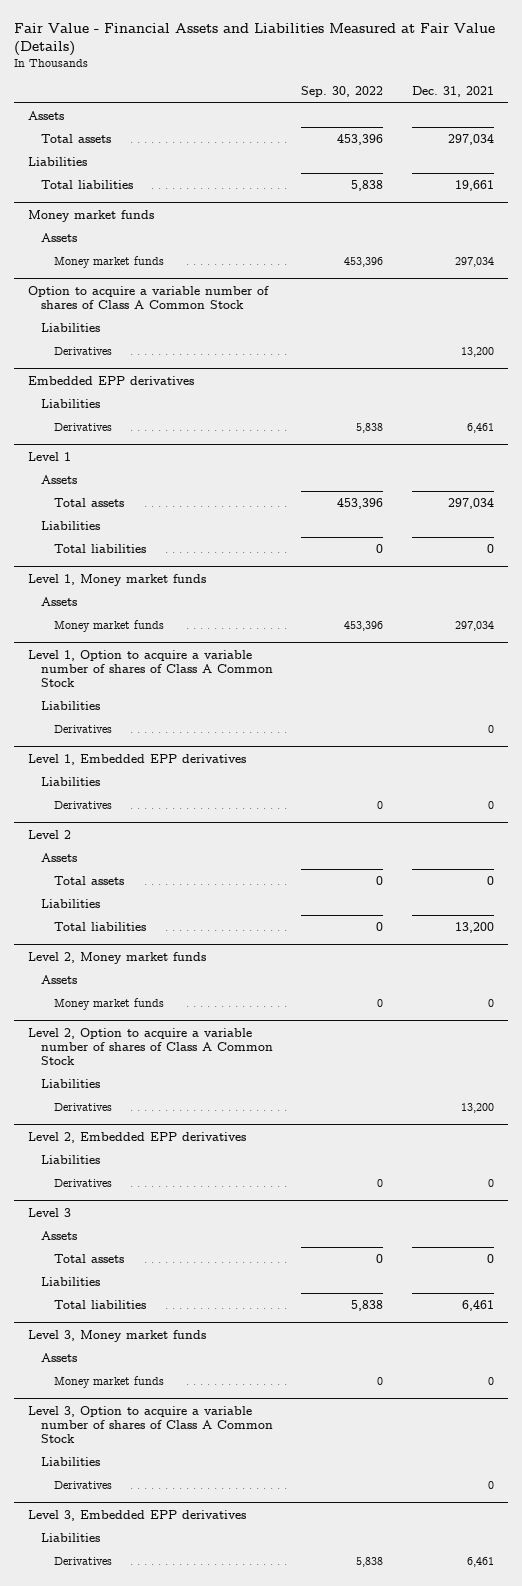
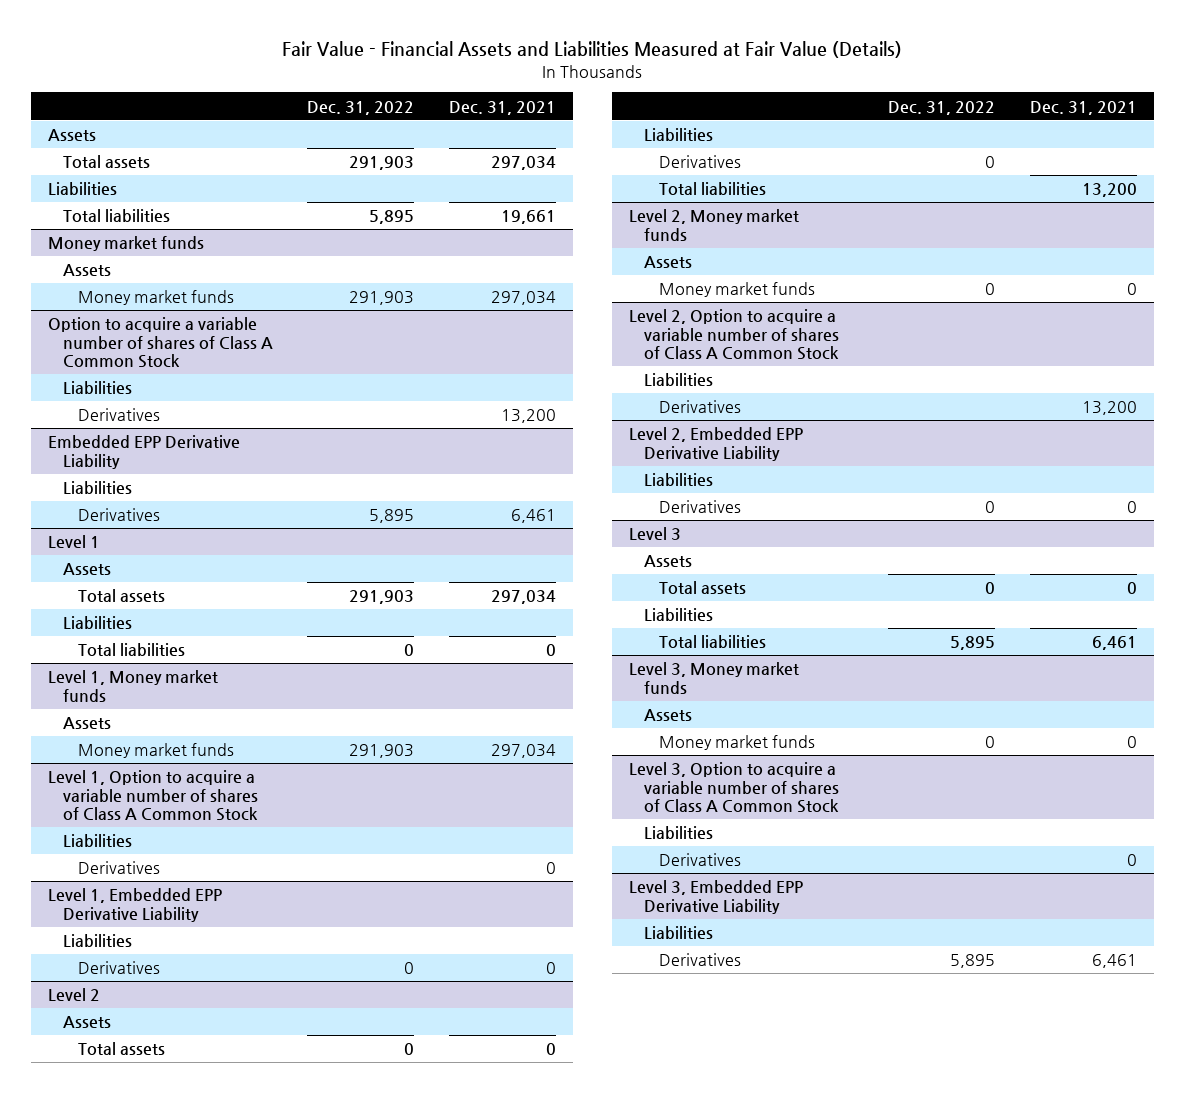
- | Sep. 30, 2022 | Dec. 31, 2021
+ | Dec. 31, 2022 | Dec. 31, 2021
- Embedded EPP derivatives
+ Embedded EPP Derivative Liability
- Level 1, Embedded EPP derivatives
+ Level 1, Embedded EPP Derivative Liability
@ Level 2
+ Derivatives | 0 |
- Level 2, Embedded EPP derivatives
+ Level 2, Embedded EPP Derivative Liability
- Level 3, Embedded EPP derivatives
+ Level 3, Embedded EPP Derivative Liability

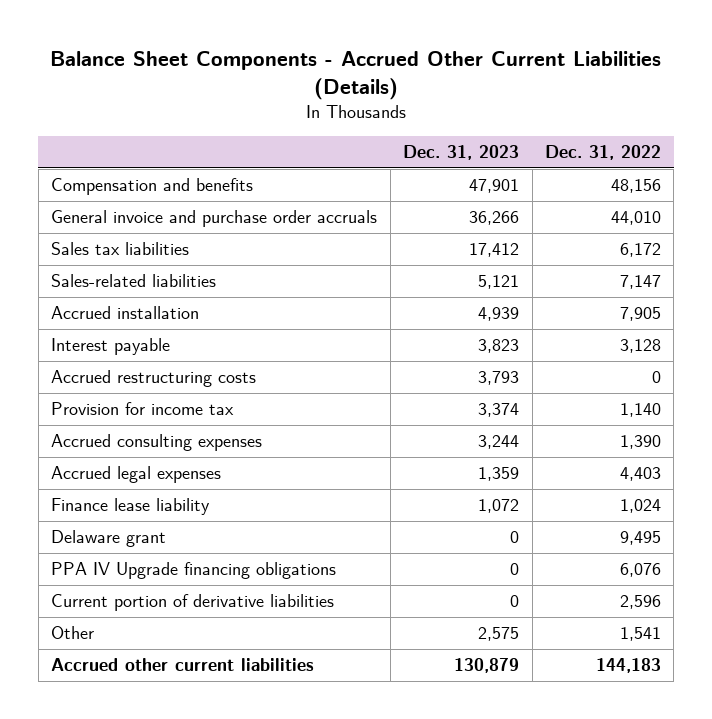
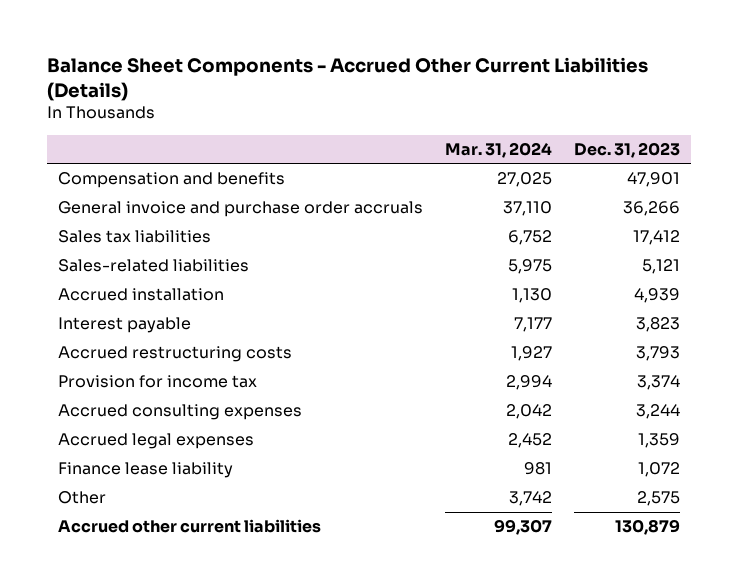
- | Dec. 31, 2023 | Dec. 31, 2022
+ | Mar. 31, 2024 | Dec. 31, 2023
- Delaware grant | 0 | 9,495
- PPA IV Upgrade financing obligations | 0 | 6,076
- Current portion of derivative liabilities | 0 | 2,596

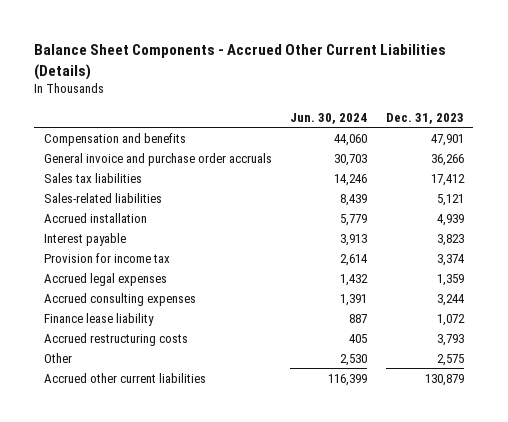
- | Mar. 31, 2024 | Dec. 31, 2023
+ | Jun. 30, 2024 | Dec. 31, 2023
moved down: Accrued consulting expenses | 1,391 | 3,244
moved down: Accrued restructuring costs | 405 | 3,793

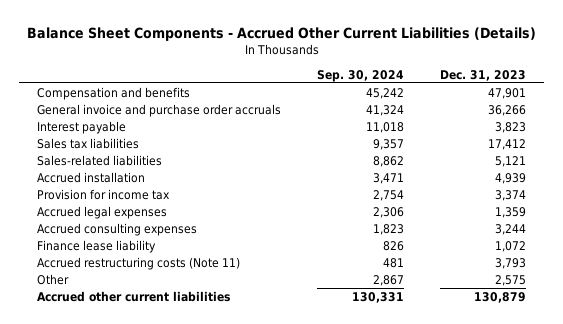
- | Jun. 30, 2024 | Dec. 31, 2023
+ | Sep. 30, 2024 | Dec. 31, 2023
moved up: Interest payable | 11,018 | 3,823
- Accrued restructuring costs | 405 | 3,793
+ Accrued restructuring costs (Note 11) | 481 | 3,793

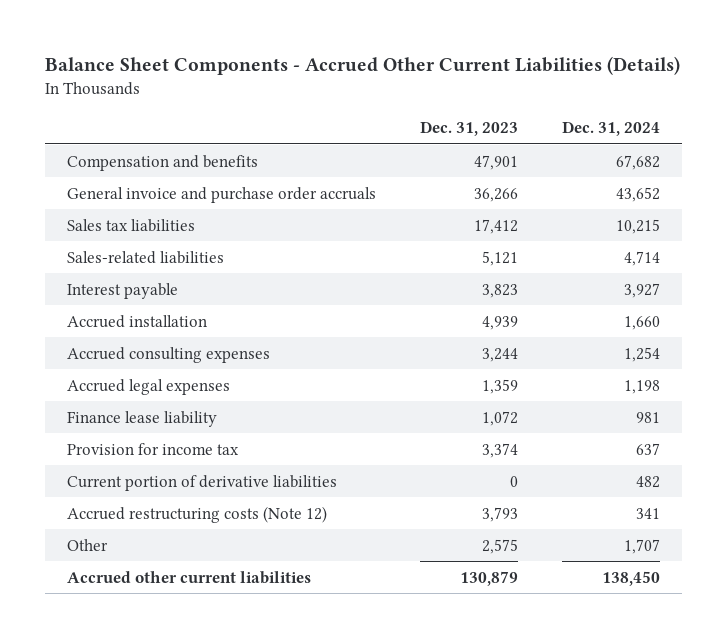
- | Sep. 30, 2024 | Dec. 31, 2023
+ | Dec. 31, 2023 | Dec. 31, 2024
moved down: Interest payable | 3,823 | 3,927
moved down: Accrued legal expenses | 1,359 | 1,198
- Accrued restructuring costs (Note 11) | 481 | 3,793
moved down: Provision for income tax | 3,374 | 637
+ Current portion of derivative liabilities | 0 | 482
+ Accrued restructuring costs (Note 12) | 3,793 | 341

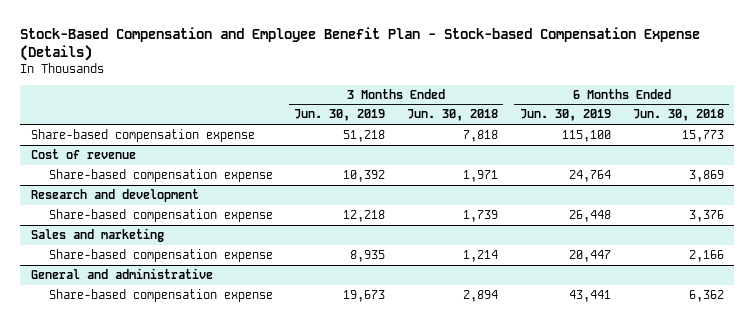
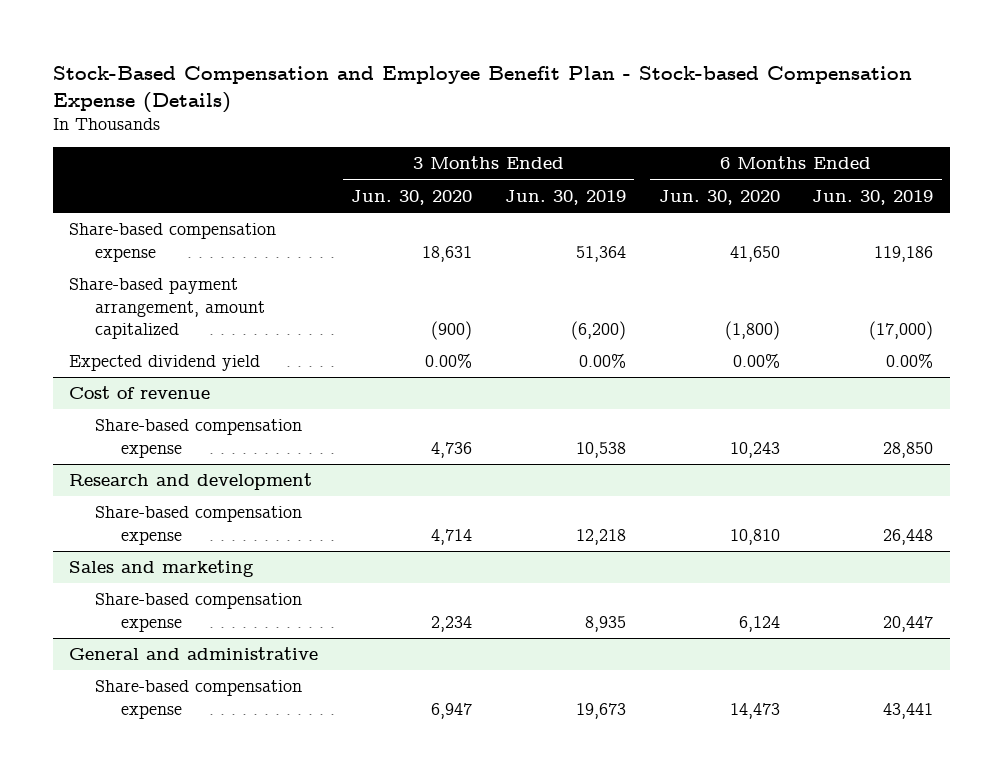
- | 3 Months Ended Jun. 30, 2019 | 3 Months Ended Jun. 30, 2018 | 6 Months Ended Jun. 30, 2019 | 6 Months Ended Jun. 30, 2018
+ | 3 Months Ended Jun. 30, 2020 | 3 Months Ended Jun. 30, 2019 | 6 Months Ended Jun. 30, 2020 | 6 Months Ended Jun. 30, 2019
- Share-based compensation expense | 51,218 | 7,818 | 115,100 | 15,773
+ Share-based compensation expense | 18,631 | 51,364 | 41,650 | 119,186
+ Share-based payment arrangement, amount capitalized | (900) | (6,200) | (1,800) | (17,000)
+ Expected dividend yield | 0.00% | 0.00% | 0.00% | 0.00%
@ Cost of revenue
- Share-based compensation expense | 10,392 | 1,971 | 24,764 | 3,869
+ Share-based compensation expense | 4,736 | 10,538 | 10,243 | 28,850

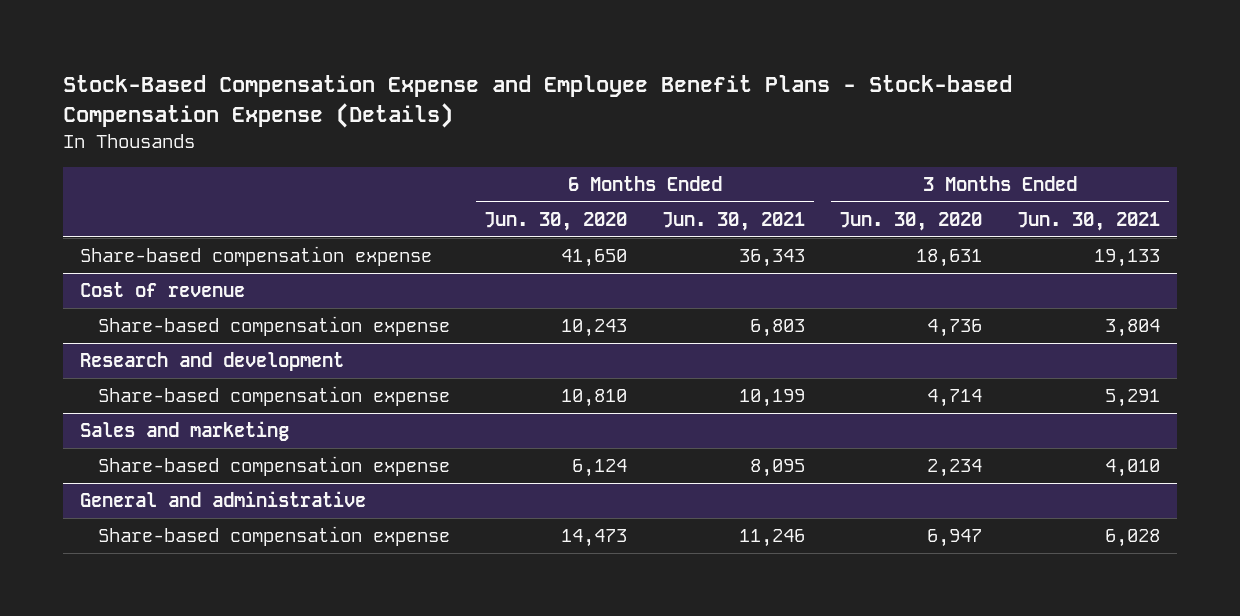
- Stock-Based Compensation and Employee Benefit Plan - Stock-based Compensation Expense (Details)
+ Stock-Based Compensation Expense and Employee Benefit Plans - Stock-based Compensation Expense (Details)
- | 3 Months Ended Jun. 30, 2020 | 3 Months Ended Jun. 30, 2019 | 6 Months Ended Jun. 30, 2020 | 6 Months Ended Jun. 30, 2019
+ | 6 Months Ended Jun. 30, 2020 | 6 Months Ended Jun. 30, 2021 | 3 Months Ended Jun. 30, 2020 | 3 Months Ended Jun. 30, 2021
- Share-based payment arrangement, amount capitalized | (900) | (6,200) | (1,800) | (17,000)
- Expected dividend yield | 0.00% | 0.00% | 0.00% | 0.00%

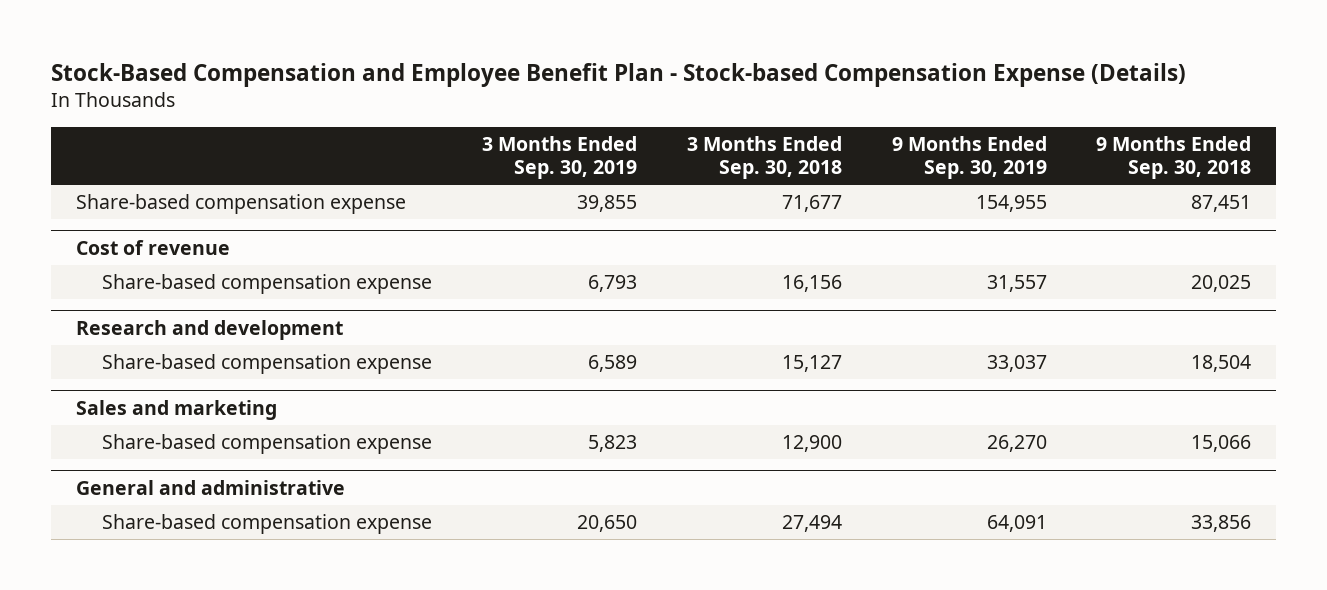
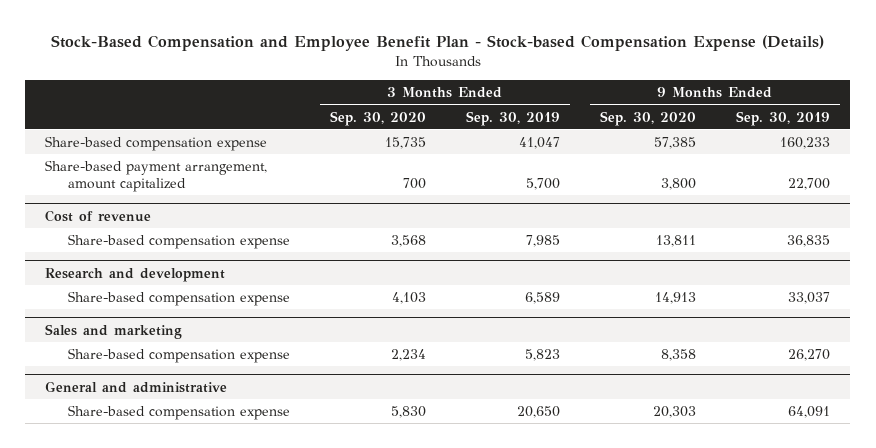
- | 3 Months Ended Sep. 30, 2019 | 3 Months Ended Sep. 30, 2018 | 9 Months Ended Sep. 30, 2019 | 9 Months Ended Sep. 30, 2018
+ | 3 Months Ended Sep. 30, 2020 | 3 Months Ended Sep. 30, 2019 | 9 Months Ended Sep. 30, 2020 | 9 Months Ended Sep. 30, 2019
- Share-based compensation expense | 39,855 | 71,677 | 154,955 | 87,451
+ Share-based compensation expense | 15,735 | 41,047 | 57,385 | 160,233
+ Share-based payment arrangement, amount capitalized | 700 | 5,700 | 3,800 | 22,700
@ Cost of revenue
- Share-based compensation expense | 6,793 | 16,156 | 31,557 | 20,025
+ Share-based compensation expense | 3,568 | 7,985 | 13,811 | 36,835

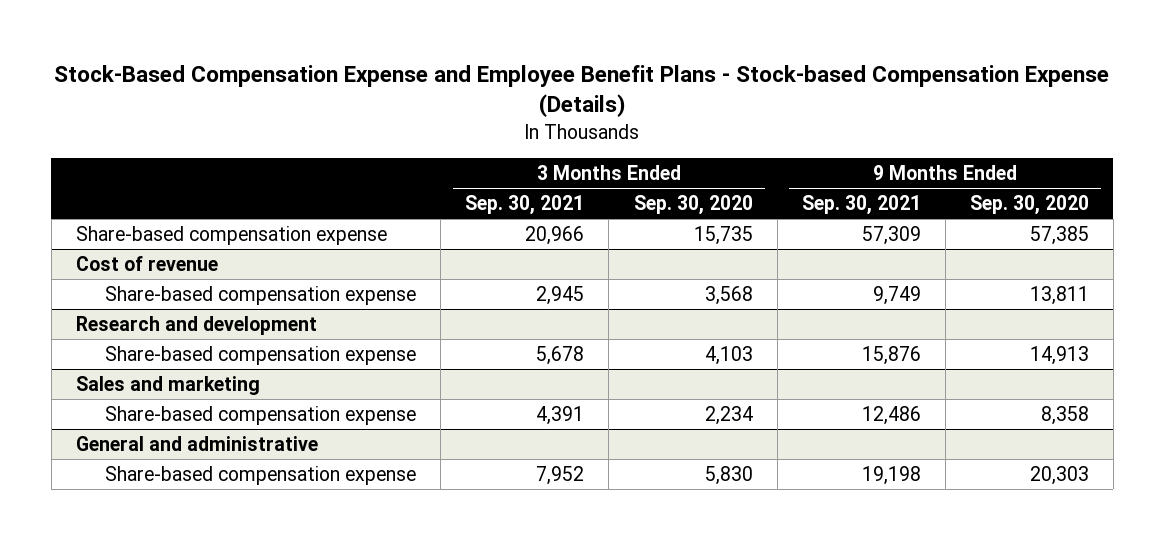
- Stock-Based Compensation and Employee Benefit Plan - Stock-based Compensation Expense (Details)
+ Stock-Based Compensation Expense and Employee Benefit Plans - Stock-based Compensation Expense (Details)
- | 3 Months Ended Sep. 30, 2020 | 3 Months Ended Sep. 30, 2019 | 9 Months Ended Sep. 30, 2020 | 9 Months Ended Sep. 30, 2019
+ | 3 Months Ended Sep. 30, 2021 | 3 Months Ended Sep. 30, 2020 | 9 Months Ended Sep. 30, 2021 | 9 Months Ended Sep. 30, 2020
- Share-based payment arrangement, amount capitalized | 700 | 5,700 | 3,800 | 22,700

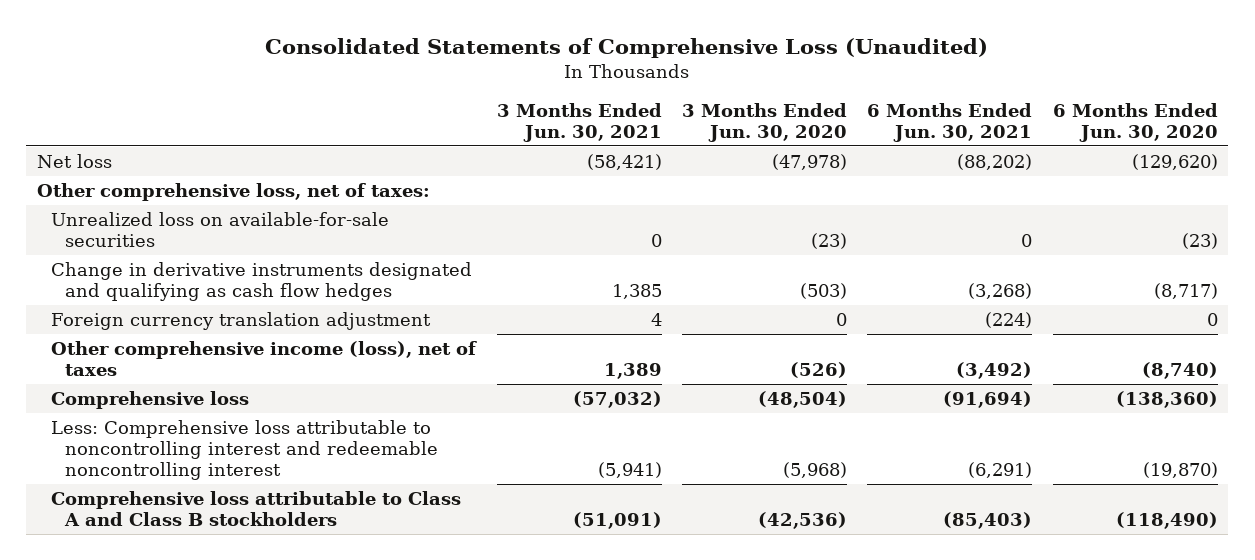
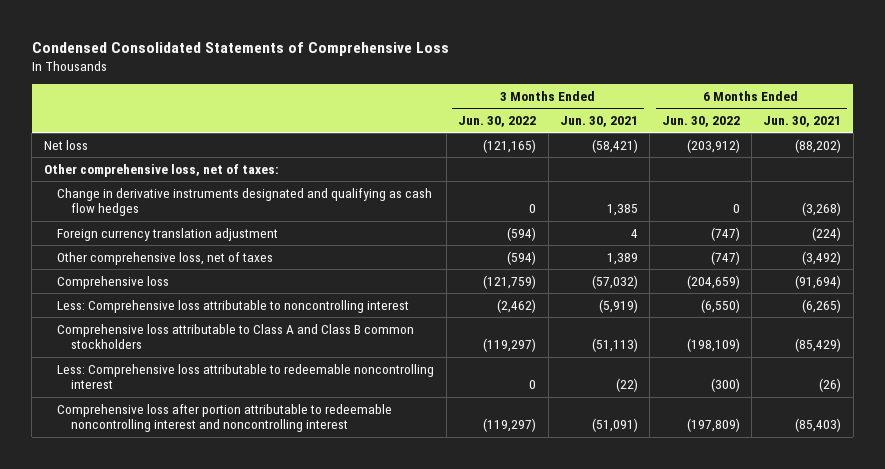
- Consolidated Statements of Comprehensive Loss (Unaudited)
+ Condensed Consolidated Statements of Comprehensive Loss
- | 3 Months Ended Jun. 30, 2021 | 3 Months Ended Jun. 30, 2020 | 6 Months Ended Jun. 30, 2021 | 6 Months Ended Jun. 30, 2020
+ | 3 Months Ended Jun. 30, 2022 | 3 Months Ended Jun. 30, 2021 | 6 Months Ended Jun. 30, 2022 | 6 Months Ended Jun. 30, 2021
- Unrealized loss on available-for-sale securities | 0 | (23) | 0 | (23)
- Other comprehensive income (loss), net of taxes | 1,389 | (526) | (3,492) | (8,740)
+ Other comprehensive loss, net of taxes | (594) | 1,389 | (747) | (3,492)
- Less: Comprehensive loss attributable to noncontrolling interest and redeemable noncontrolling interest | (5,941) | (5,968) | (6,291) | (19,870)
- Comprehensive loss attributable to Class A and Class B stockholders | (51,091) | (42,536) | (85,403) | (118,490)
+ Less: Comprehensive loss attributable to noncontrolling interest | (2,462) | (5,919) | (6,550) | (6,265)
+ Comprehensive loss attributable to Class A and Class B common stockholders | (119,297) | (51,113) | (198,109) | (85,429)
+ Less: Comprehensive loss attributable to redeemable noncontrolling interest | 0 | (22) | (300) | (26)
+ Comprehensive loss after portion attributable to redeemable noncontrolling interest and noncontrolling interest | (119,297) | (51,091) | (197,809) | (85,403)

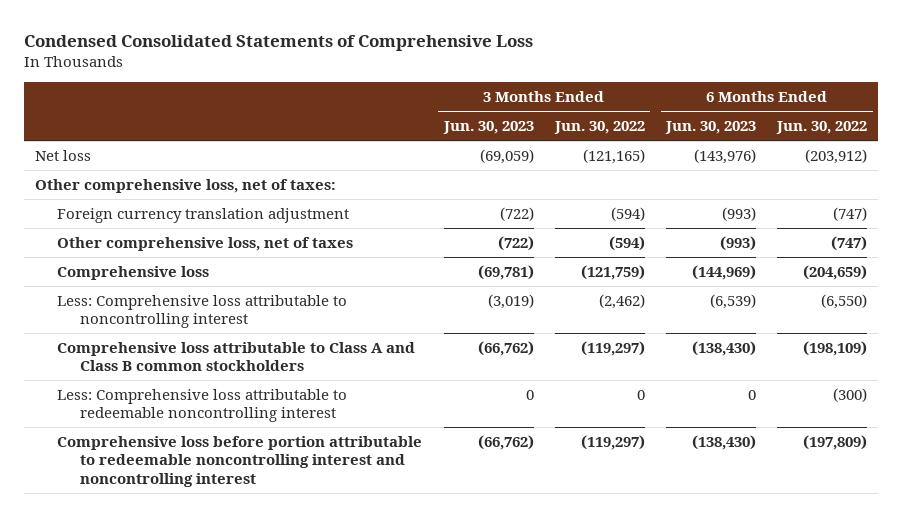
- | 3 Months Ended Jun. 30, 2022 | 3 Months Ended Jun. 30, 2021 | 6 Months Ended Jun. 30, 2022 | 6 Months Ended Jun. 30, 2021
+ | 3 Months Ended Jun. 30, 2023 | 3 Months Ended Jun. 30, 2022 | 6 Months Ended Jun. 30, 2023 | 6 Months Ended Jun. 30, 2022
- Change in derivative instruments designated and qualifying as cash flow hedges | 0 | 1,385 | 0 | (3,268)
- Comprehensive loss after portion attributable to redeemable noncontrolling interest and noncontrolling interest | (119,297) | (51,091) | (197,809) | (85,403)
+ Comprehensive loss before portion attributable to redeemable noncontrolling interest and noncontrolling interest | (66,762) | (119,297) | (138,430) | (197,809)

